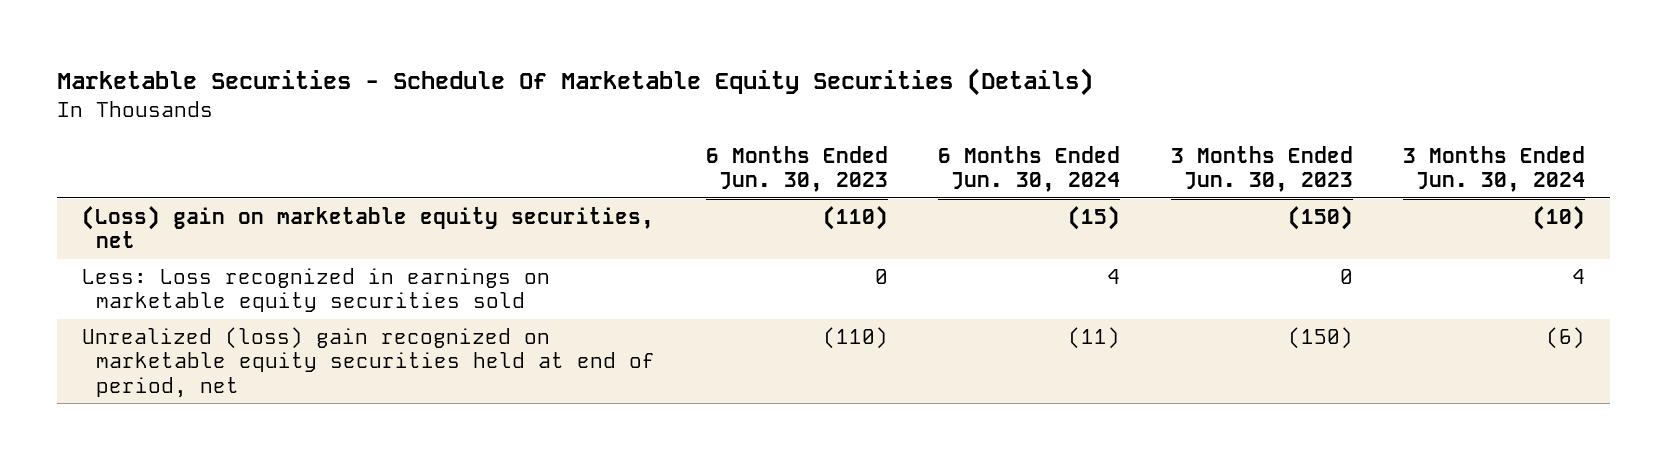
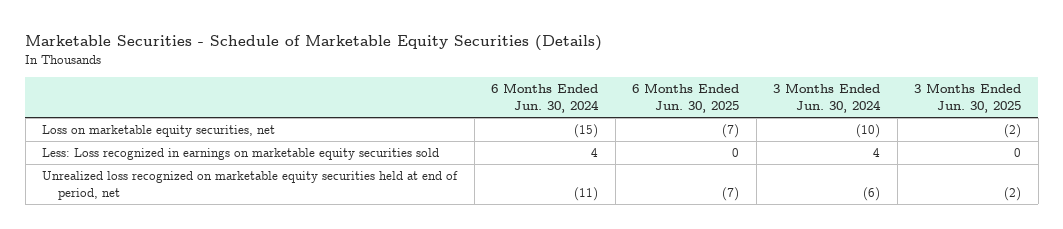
- Marketable Securities - Schedule Of Marketable Equity Securities (Details)
+ Marketable Securities - Schedule of Marketable Equity Securities (Details)
- | 6 Months Ended Jun. 30, 2023 | 6 Months Ended Jun. 30, 2024 | 3 Months Ended Jun. 30, 2023 | 3 Months Ended Jun. 30, 2024
+ | 6 Months Ended Jun. 30, 2024 | 6 Months Ended Jun. 30, 2025 | 3 Months Ended Jun. 30, 2024 | 3 Months Ended Jun. 30, 2025
- (Loss) gain on marketable equity securities, net | (110) | (15) | (150) | (10)
+ Loss on marketable equity securities, net | (15) | (7) | (10) | (2)
- Unrealized (loss) gain recognized on marketable equity securities held at end of period, net | (110) | (11) | (150) | (6)
+ Unrealized loss recognized on marketable equity securities held at end of period, net | (11) | (7) | (6) | (2)

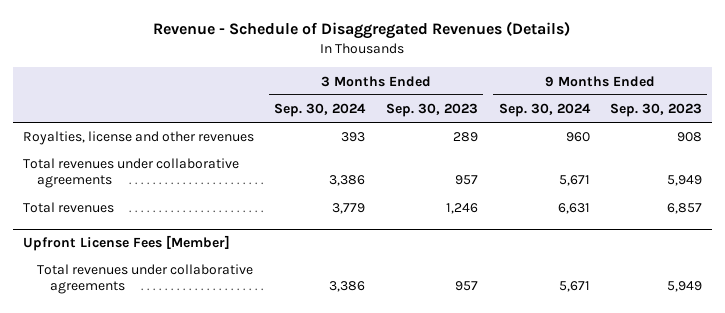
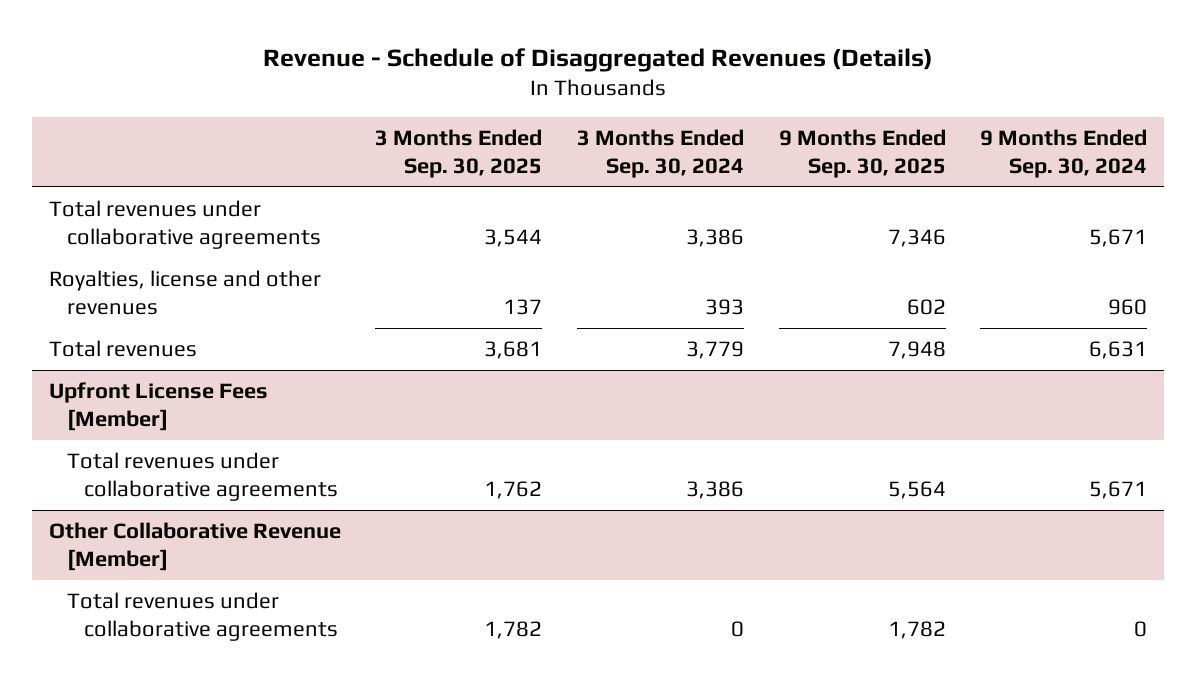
- | 3 Months Ended Sep. 30, 2024 | 3 Months Ended Sep. 30, 2023 | 9 Months Ended Sep. 30, 2024 | 9 Months Ended Sep. 30, 2023
+ | 3 Months Ended Sep. 30, 2025 | 3 Months Ended Sep. 30, 2024 | 9 Months Ended Sep. 30, 2025 | 9 Months Ended Sep. 30, 2024
moved down: Royalties, license and other revenues | 137 | 393 | 602 | 960
+ Other Collaborative Revenue [Member]
+ Total revenues under collaborative agreements | 1,782 | 0 | 1,782 | 0

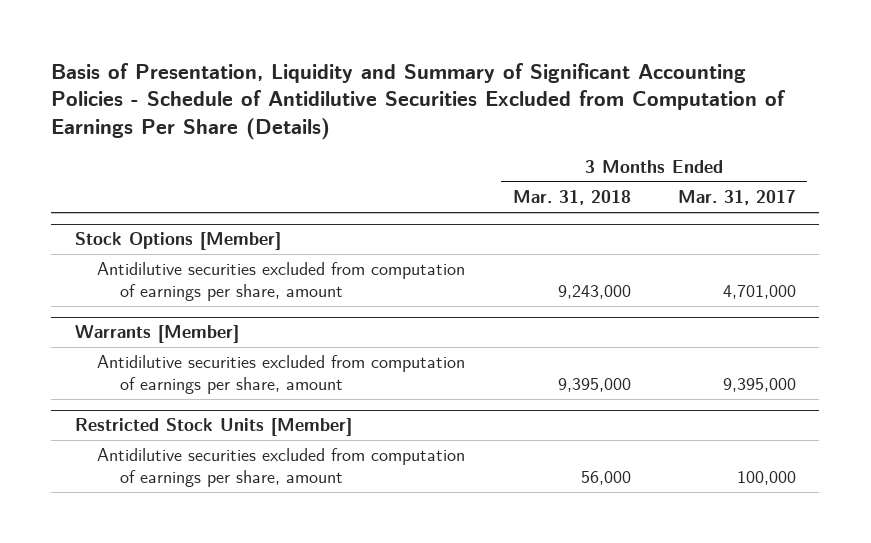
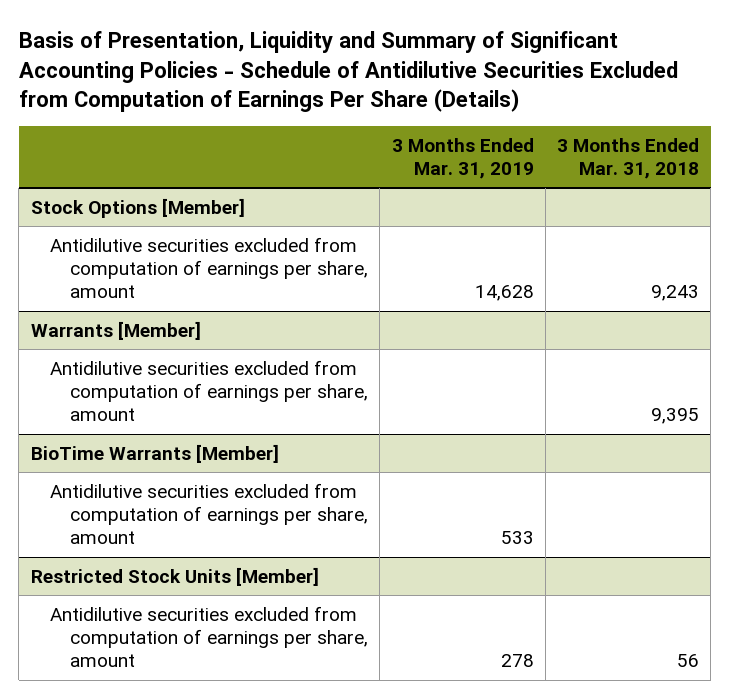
- | 3 Months Ended Mar. 31, 2018 | 3 Months Ended Mar. 31, 2017
+ | 3 Months Ended Mar. 31, 2019 | 3 Months Ended Mar. 31, 2018
@ Stock Options [Member]
- Antidilutive securities excluded from computation of earnings per share, amount | 9,243,000 | 4,701,000
+ Antidilutive securities excluded from computation of earnings per share, amount | 14,628 | 9,243
@ Warrants [Member]
- Antidilutive securities excluded from computation of earnings per share, amount | 9,395,000 | 9,395,000
+ Antidilutive securities excluded from computation of earnings per share, amount | | 9,395
+ BioTime Warrants [Member]
+ Antidilutive securities excluded from computation of earnings per share, amount | 533 |
@ Restricted Stock Units [Member]
- Antidilutive securities excluded from computation of earnings per share, amount | 56,000 | 100,000
+ Antidilutive securities excluded from computation of earnings per share, amount | 278 | 56

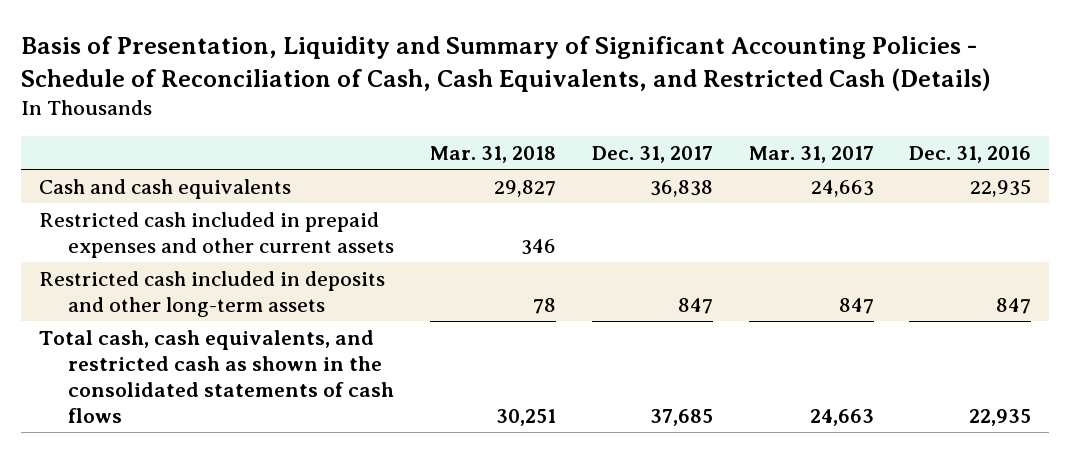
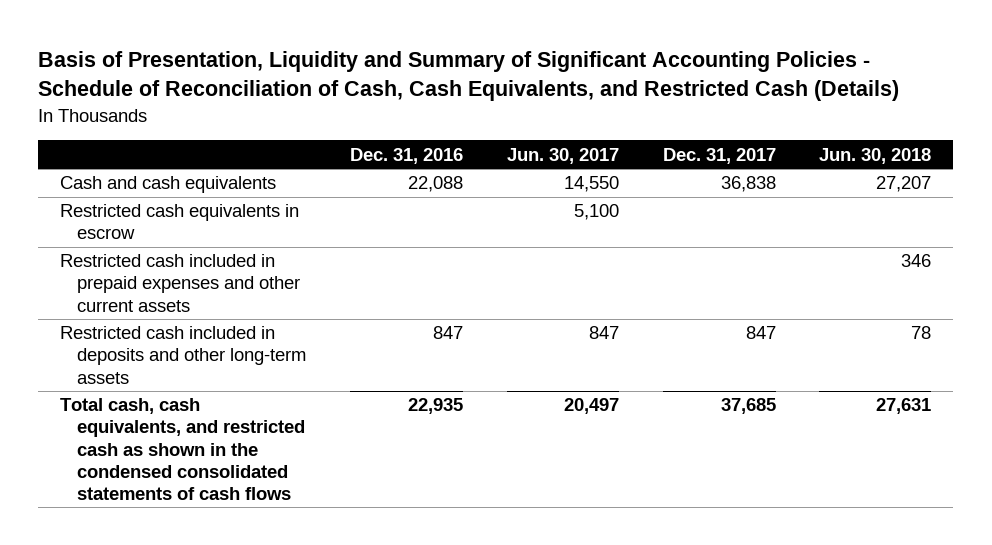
- | Mar. 31, 2018 | Dec. 31, 2017 | Mar. 31, 2017 | Dec. 31, 2016
+ | Dec. 31, 2016 | Jun. 30, 2017 | Dec. 31, 2017 | Jun. 30, 2018
- Cash and cash equivalents | 29,827 | 36,838 | 24,663 | 22,935
+ Cash and cash equivalents | 22,088 | 14,550 | 36,838 | 27,207
+ Restricted cash equivalents in escrow | | 5,100 | |
- Total cash, cash equivalents, and restricted cash as shown in the consolidated statements of cash flows | 30,251 | 37,685 | 24,663 | 22,935
+ Total cash, cash equivalents, and restricted cash as shown in the condensed consolidated statements of cash flows | 22,935 | 20,497 | 37,685 | 27,631

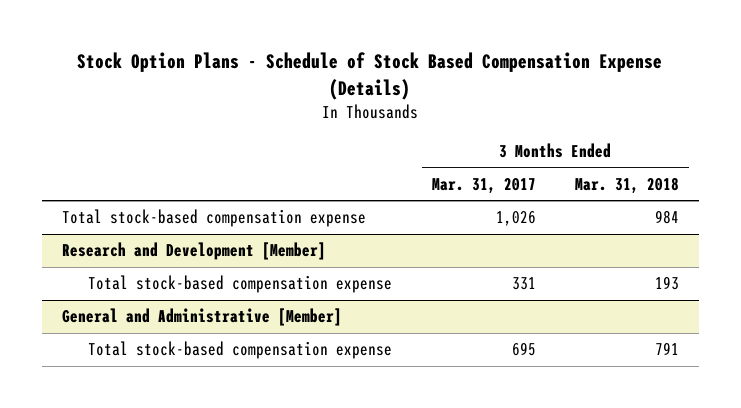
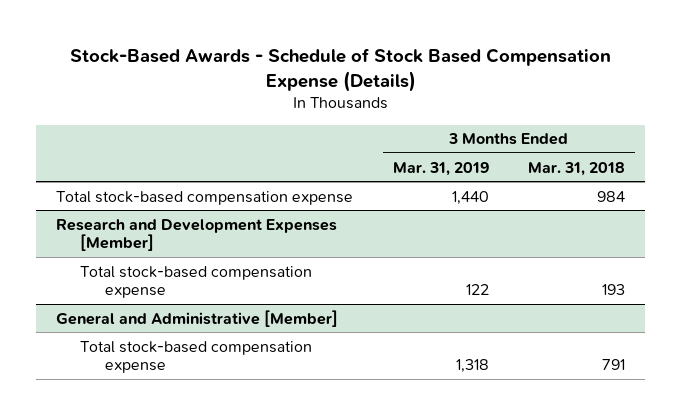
- Stock Option Plans - Schedule of Stock Based Compensation Expense (Details)
+ Stock-Based Awards - Schedule of Stock Based Compensation Expense (Details)
- | 3 Months Ended Mar. 31, 2017 | 3 Months Ended Mar. 31, 2018
+ | 3 Months Ended Mar. 31, 2019 | 3 Months Ended Mar. 31, 2018
- Research and Development [Member]
+ Research and Development Expenses [Member]

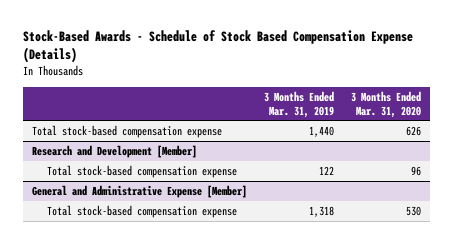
- | 3 Months Ended Mar. 31, 2019 | 3 Months Ended Mar. 31, 2018
+ | 3 Months Ended Mar. 31, 2019 | 3 Months Ended Mar. 31, 2020
- Research and Development Expenses [Member]
+ Research and Development [Member]
- General and Administrative [Member]
+ General and Administrative Expense [Member]

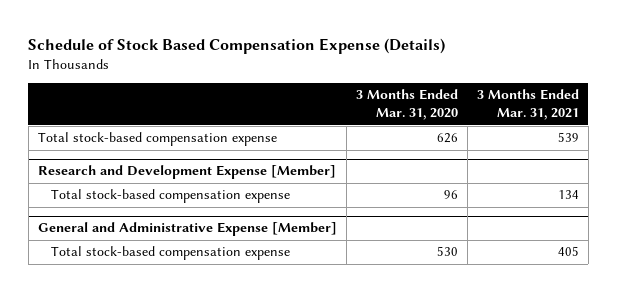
- Stock-Based Awards - Schedule of Stock Based Compensation Expense (Details)
+ Schedule of Stock Based Compensation Expense (Details)
- | 3 Months Ended Mar. 31, 2019 | 3 Months Ended Mar. 31, 2020
+ | 3 Months Ended Mar. 31, 2020 | 3 Months Ended Mar. 31, 2021
- Research and Development [Member]
+ Research and Development Expense [Member]

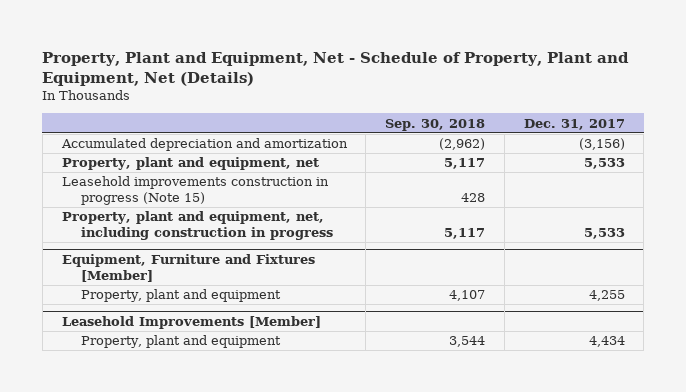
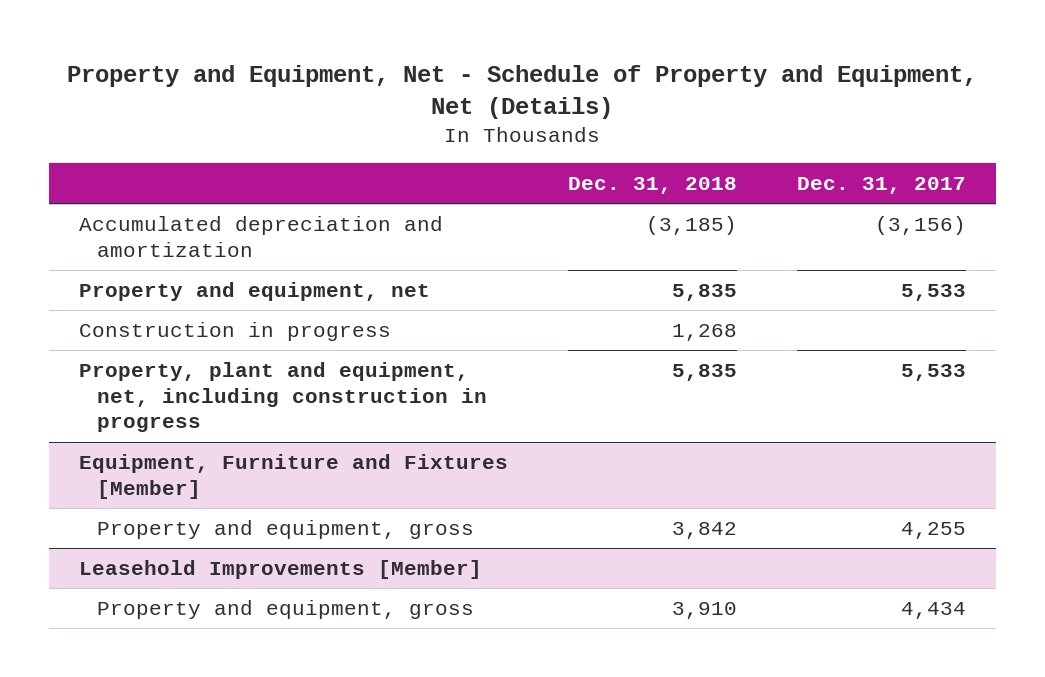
- Property, Plant and Equipment, Net - Schedule of Property, Plant and Equipment, Net (Details)
+ Property and Equipment, Net - Schedule of Property and Equipment, Net (Details)
- | Sep. 30, 2018 | Dec. 31, 2017
+ | Dec. 31, 2018 | Dec. 31, 2017
- Property, plant and equipment, net | 5,117 | 5,533
- Leasehold improvements construction in progress (Note 15) | 428 |
+ Property and equipment, net | 5,835 | 5,533
+ Construction in progress | 1,268 |
@ Equipment, Furniture and Fixtures [Member]
- Property, plant and equipment | 4,107 | 4,255
+ Property and equipment, gross | 3,842 | 4,255
@ Leasehold Improvements [Member]
- Property, plant and equipment | 3,544 | 4,434
+ Property and equipment, gross | 3,910 | 4,434

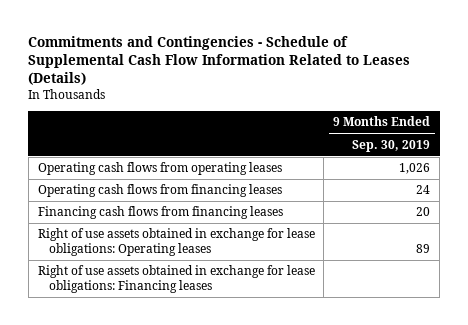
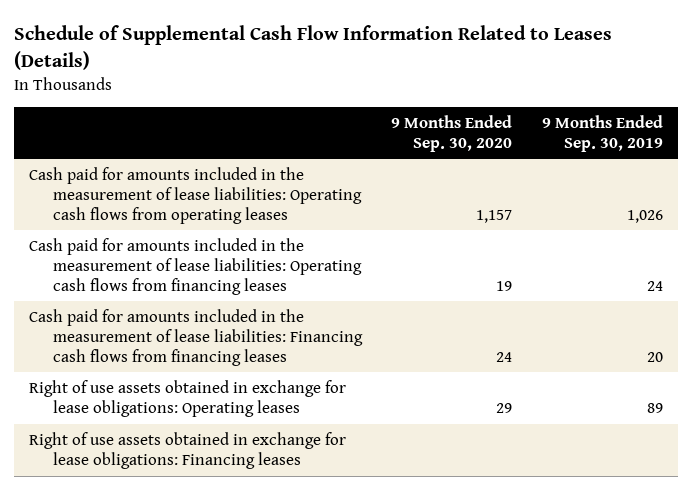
- Commitments and Contingencies - Schedule of Supplemental Cash Flow Information Related to Leases (Details)
+ Schedule of Supplemental Cash Flow Information Related to Leases (Details)
- | 9 Months Ended Sep. 30, 2019
+ | 9 Months Ended Sep. 30, 2020 | 9 Months Ended Sep. 30, 2019
- Operating cash flows from operating leases | 1,026
- Operating cash flows from financing leases | 24
- Financing cash flows from financing leases | 20
+ Cash paid for amounts included in the measurement of lease liabilities: Operating cash flows from operating leases | 1,157 | 1,026
+ Cash paid for amounts included in the measurement of lease liabilities: Operating cash flows from financing leases | 19 | 24
+ Cash paid for amounts included in the measurement of lease liabilities: Financing cash flows from financing leases | 24 | 20

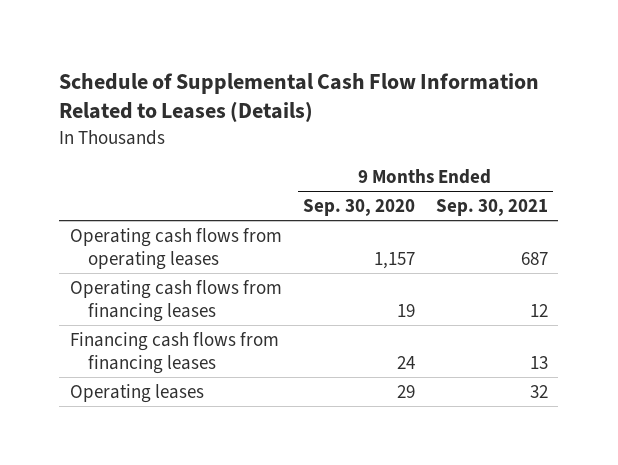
- | 9 Months Ended Sep. 30, 2020 | 9 Months Ended Sep. 30, 2019
+ | 9 Months Ended Sep. 30, 2020 | 9 Months Ended Sep. 30, 2021
- Cash paid for amounts included in the measurement of lease liabilities: Operating cash flows from operating leases | 1,157 | 1,026
- Cash paid for amounts included in the measurement of lease liabilities: Operating cash flows from financing leases | 19 | 24
- Cash paid for amounts included in the measurement of lease liabilities: Financing cash flows from financing leases | 24 | 20
- Right of use assets obtained in exchange for lease obligations: Operating leases | 29 | 89
- Right of use assets obtained in exchange for lease obligations: Financing leases
+ Operating cash flows from operating leases | 1,157 | 687
+ Operating cash flows from financing leases | 19 | 12
+ Financing cash flows from financing leases | 24 | 13
+ Operating leases | 29 | 32

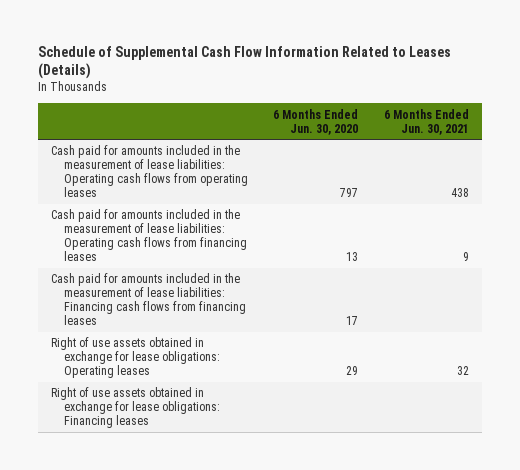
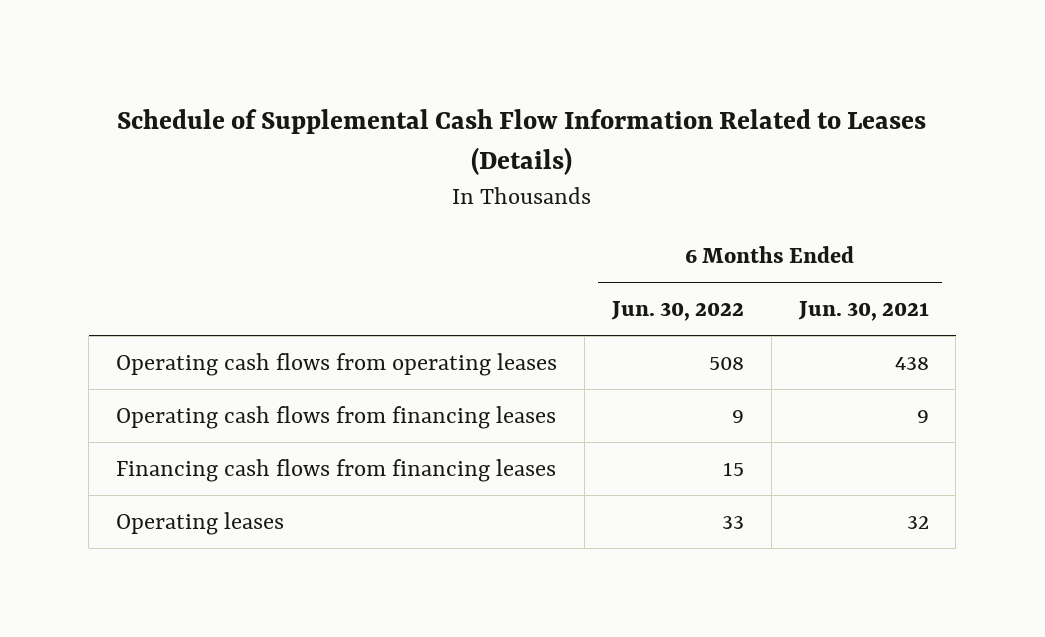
- | 6 Months Ended Jun. 30, 2020 | 6 Months Ended Jun. 30, 2021
+ | 6 Months Ended Jun. 30, 2022 | 6 Months Ended Jun. 30, 2021
- Cash paid for amounts included in the measurement of lease liabilities: Operating cash flows from operating leases | 797 | 438
- Cash paid for amounts included in the measurement of lease liabilities: Operating cash flows from financing leases | 13 | 9
- Cash paid for amounts included in the measurement of lease liabilities: Financing cash flows from financing leases | 17 |
- Right of use assets obtained in exchange for lease obligations: Operating leases | 29 | 32
- Right of use assets obtained in exchange for lease obligations: Financing leases
+ Operating cash flows from operating leases | 508 | 438
+ Operating cash flows from financing leases | 9 | 9
+ Financing cash flows from financing leases | 15 |
+ Operating leases | 33 | 32

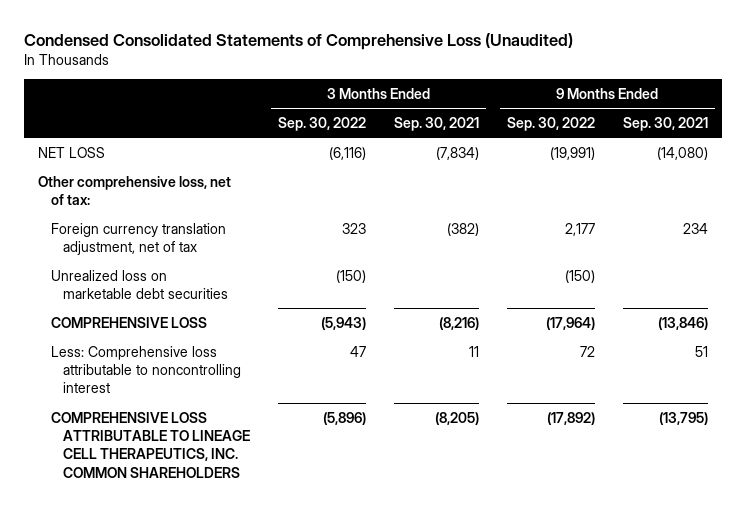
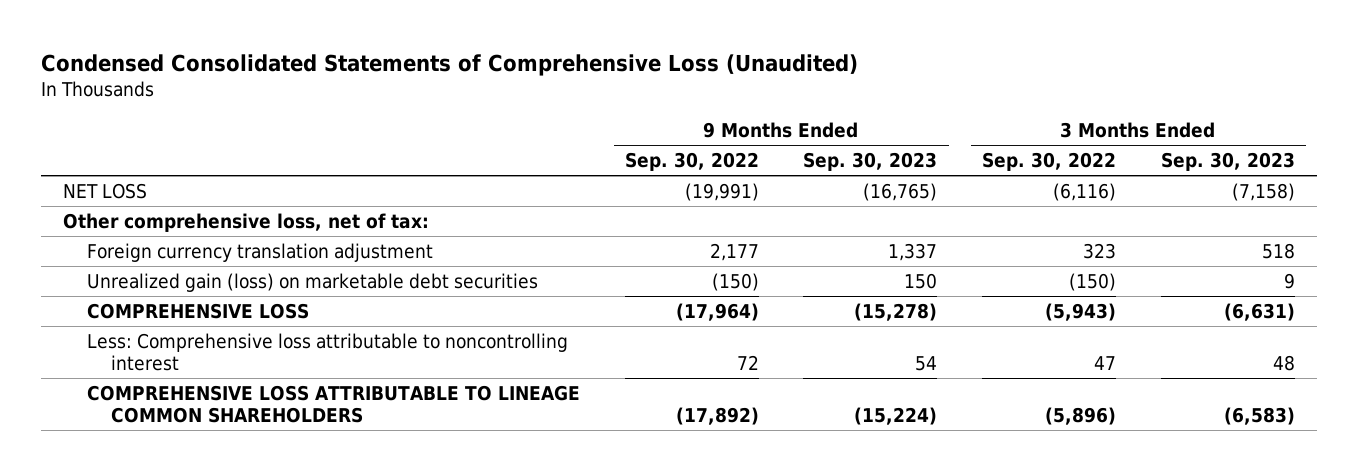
- | 3 Months Ended Sep. 30, 2022 | 3 Months Ended Sep. 30, 2021 | 9 Months Ended Sep. 30, 2022 | 9 Months Ended Sep. 30, 2021
+ | 9 Months Ended Sep. 30, 2022 | 9 Months Ended Sep. 30, 2023 | 3 Months Ended Sep. 30, 2022 | 3 Months Ended Sep. 30, 2023
- Foreign currency translation adjustment, net of tax | 323 | (382) | 2,177 | 234
- Unrealized loss on marketable debt securities | (150) | | (150) |
+ Foreign currency translation adjustment | 2,177 | 1,337 | 323 | 518
+ Unrealized gain (loss) on marketable debt securities | (150) | 150 | (150) | 9
- COMPREHENSIVE LOSS ATTRIBUTABLE TO LINEAGE CELL THERAPEUTICS, INC. COMMON SHAREHOLDERS | (5,896) | (8,205) | (17,892) | (13,795)
+ COMPREHENSIVE LOSS ATTRIBUTABLE TO LINEAGE COMMON SHAREHOLDERS | (17,892) | (15,224) | (5,896) | (6,583)

